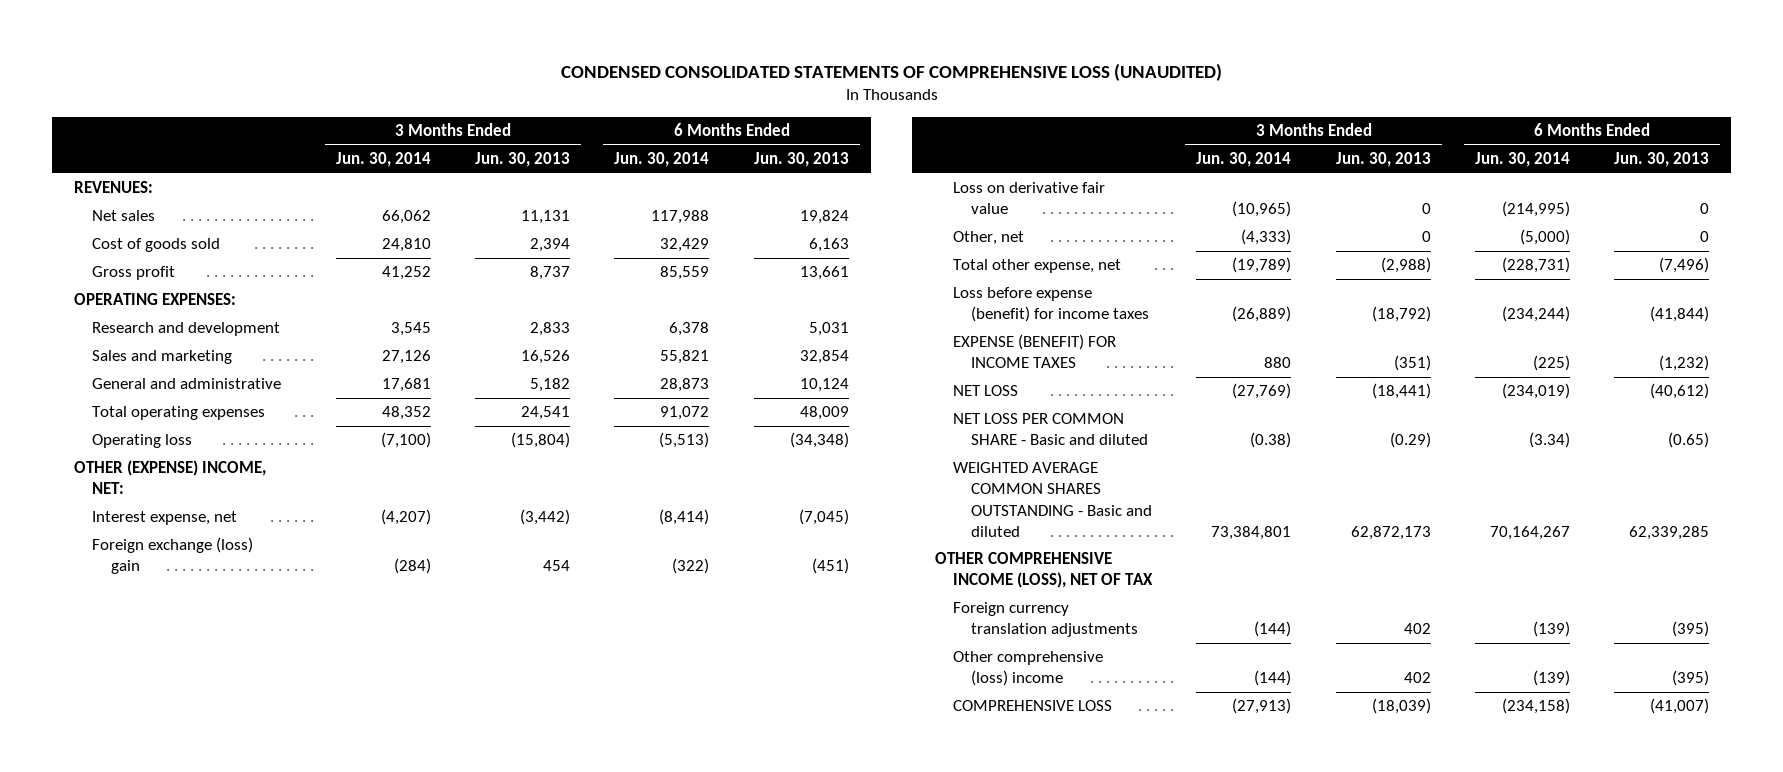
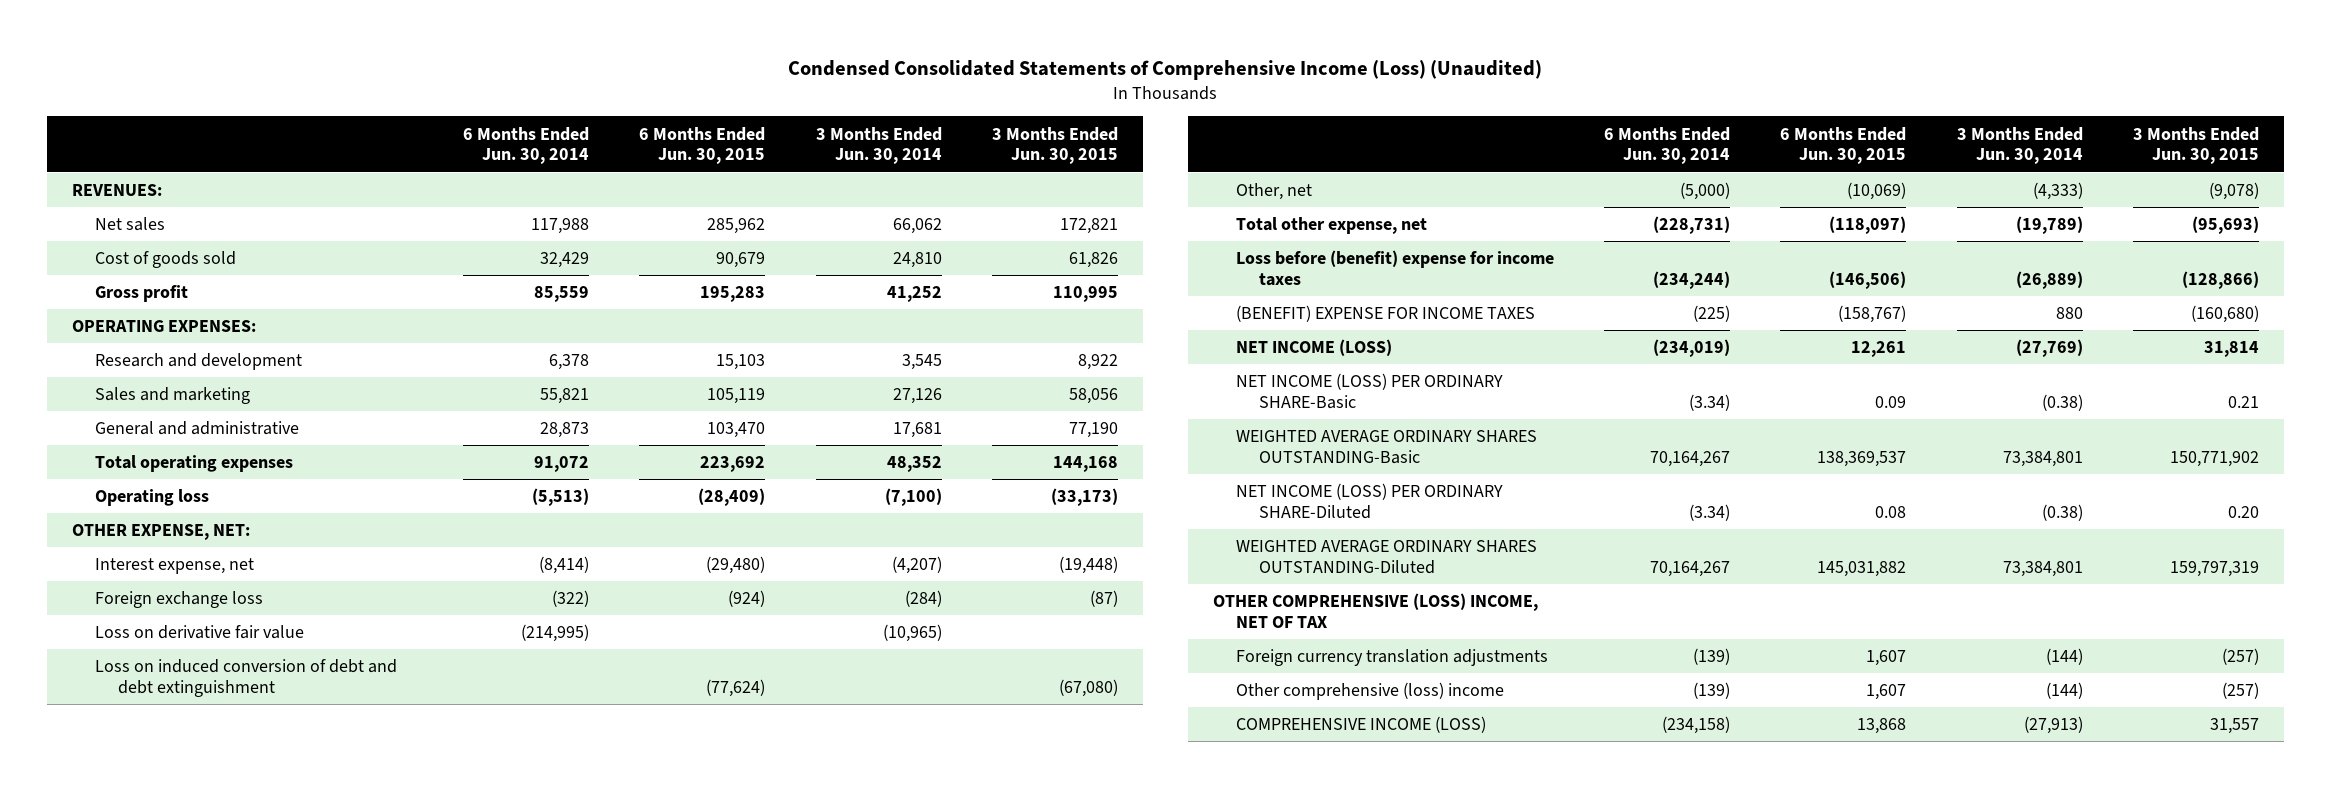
- CONDENSED CONSOLIDATED STATEMENTS OF COMPREHENSIVE LOSS (UNAUDITED)
+ Condensed Consolidated Statements of Comprehensive Income (Loss) (Unaudited)
- | 3 Months Ended Jun. 30, 2014 | 3 Months Ended Jun. 30, 2013 | 6 Months Ended Jun. 30, 2014 | 6 Months Ended Jun. 30, 2013
+ | 6 Months Ended Jun. 30, 2014 | 6 Months Ended Jun. 30, 2015 | 3 Months Ended Jun. 30, 2014 | 3 Months Ended Jun. 30, 2015
- OTHER (EXPENSE) INCOME, NET:
+ OTHER EXPENSE, NET:
- Foreign exchange (loss) gain | (284) | 454 | (322) | (451)
+ Foreign exchange loss | (322) | (924) | (284) | (87)
+ Loss on induced conversion of debt and debt extinguishment | | (77,624) | | (67,080)
- Loss before expense (benefit) for income taxes | (26,889) | (18,792) | (234,244) | (41,844)
- EXPENSE (BENEFIT) FOR INCOME TAXES | 880 | (351) | (225) | (1,232)
- NET LOSS | (27,769) | (18,441) | (234,019) | (40,612)
- NET LOSS PER COMMON SHARE - Basic and diluted | (0.38) | (0.29) | (3.34) | (0.65)
- WEIGHTED AVERAGE COMMON SHARES OUTSTANDING - Basic and diluted | 73,384,801 | 62,872,173 | 70,164,267 | 62,339,285
- OTHER COMPREHENSIVE INCOME (LOSS), NET OF TAX
+ Loss before (benefit) expense for income taxes | (234,244) | (146,506) | (26,889) | (128,866)
+ (BENEFIT) EXPENSE FOR INCOME TAXES | (225) | (158,767) | 880 | (160,680)
+ NET INCOME (LOSS) | (234,019) | 12,261 | (27,769) | 31,814
+ NET INCOME (LOSS) PER ORDINARY SHARE-Basic | (3.34) | 0.09 | (0.38) | 0.21
+ WEIGHTED AVERAGE ORDINARY SHARES OUTSTANDING-Basic | 70,164,267 | 138,369,537 | 73,384,801 | 150,771,902
+ NET INCOME (LOSS) PER ORDINARY SHARE-Diluted | (3.34) | 0.08 | (0.38) | 0.20
+ WEIGHTED AVERAGE ORDINARY SHARES OUTSTANDING-Diluted | 70,164,267 | 145,031,882 | 73,384,801 | 159,797,319
+ OTHER COMPREHENSIVE (LOSS) INCOME, NET OF TAX
- COMPREHENSIVE LOSS | (27,913) | (18,039) | (234,158) | (41,007)
+ COMPREHENSIVE INCOME (LOSS) | (234,158) | 13,868 | (27,913) | 31,557

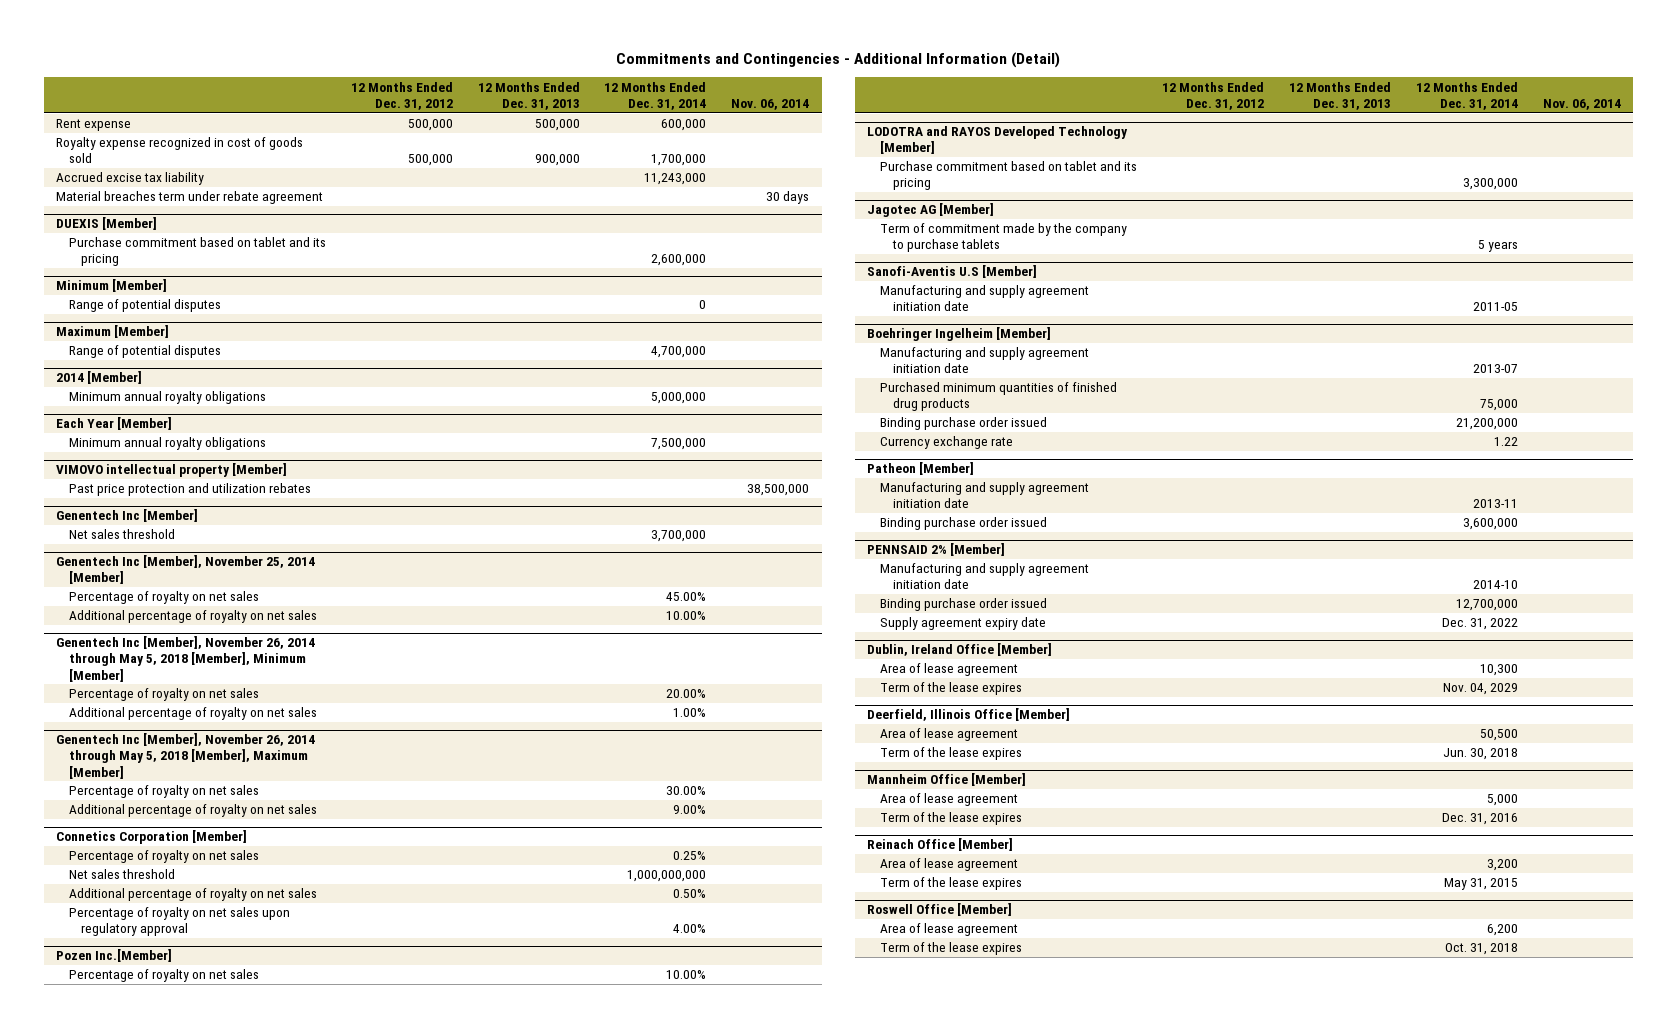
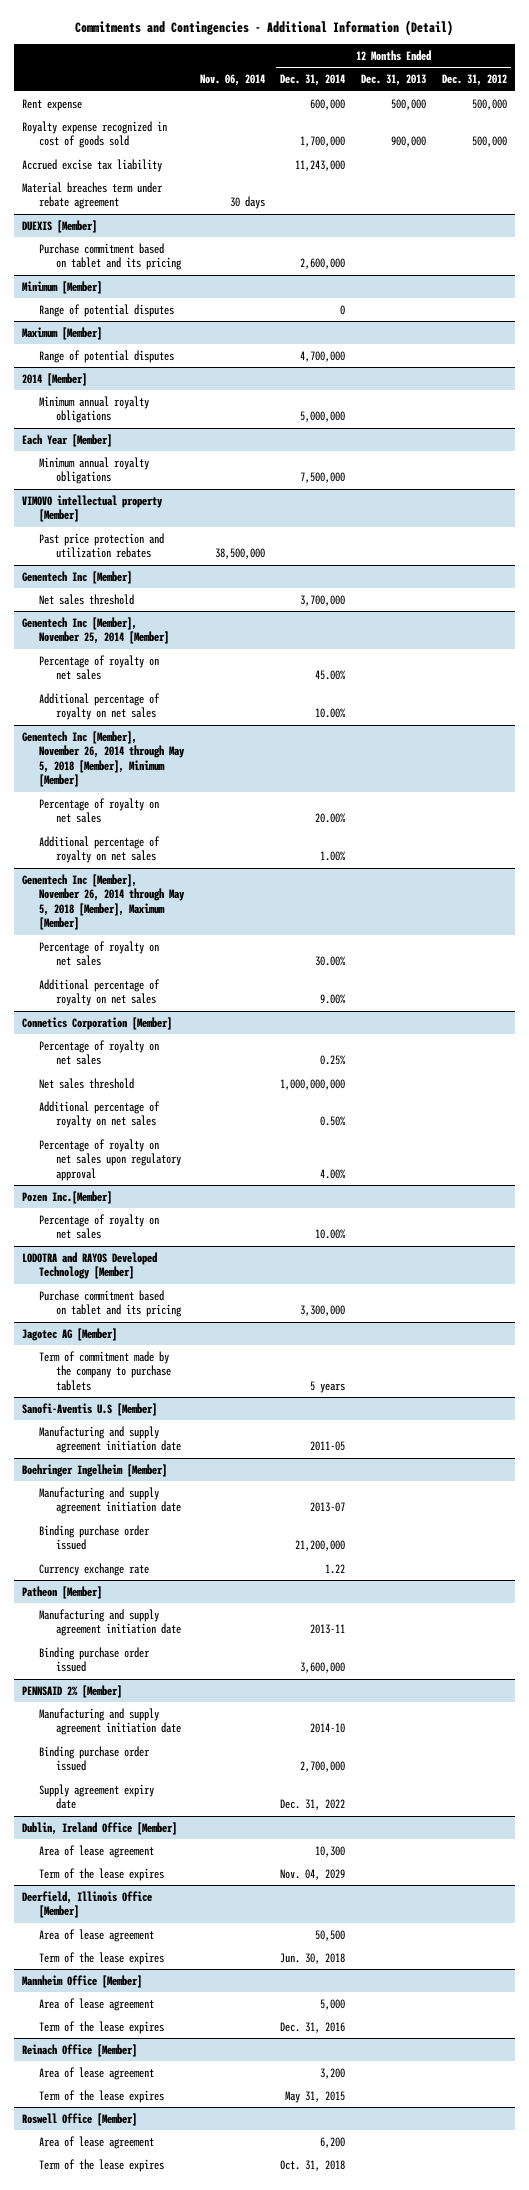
- | 12 Months Ended Dec. 31, 2012 | 12 Months Ended Dec. 31, 2013 | 12 Months Ended Dec. 31, 2014 | Nov. 06, 2014
+ | Nov. 06, 2014 | 12 Months Ended Dec. 31, 2014 | 12 Months Ended Dec. 31, 2013 | 12 Months Ended Dec. 31, 2012
@ Boehringer Ingelheim [Member]
- Purchased minimum quantities of finished drug products | | | 75,000 |
@ PENNSAID 2% [Member]
- Binding purchase order issued | | | 12,700,000 |
+ Binding purchase order issued | | 2,700,000 | |

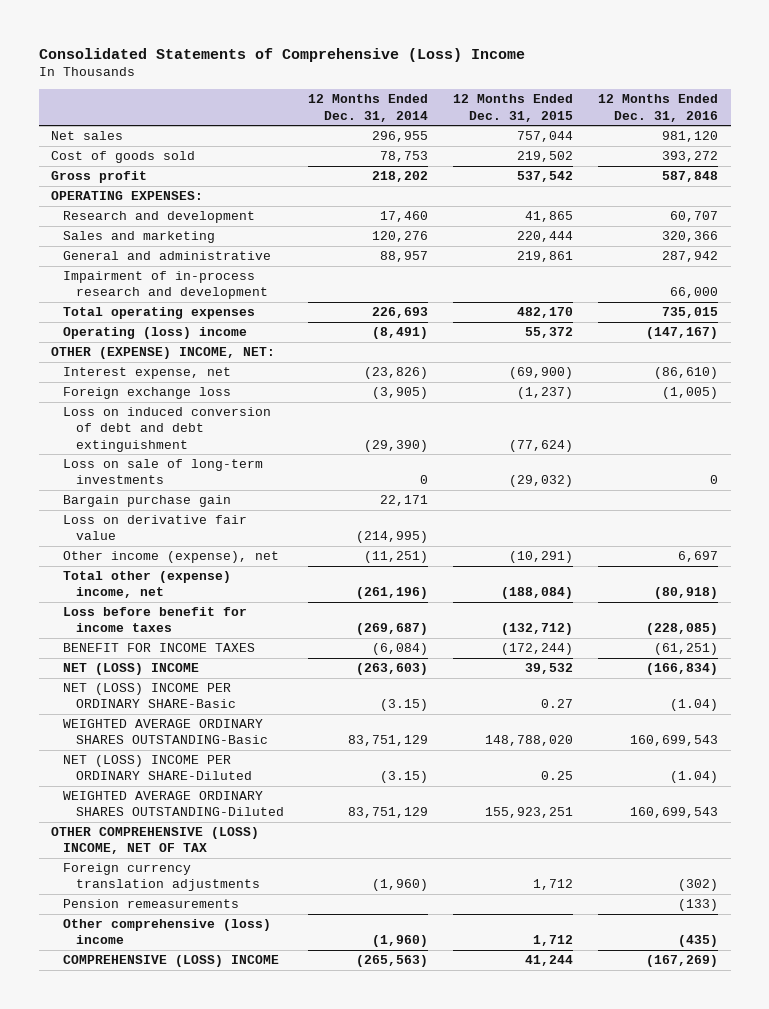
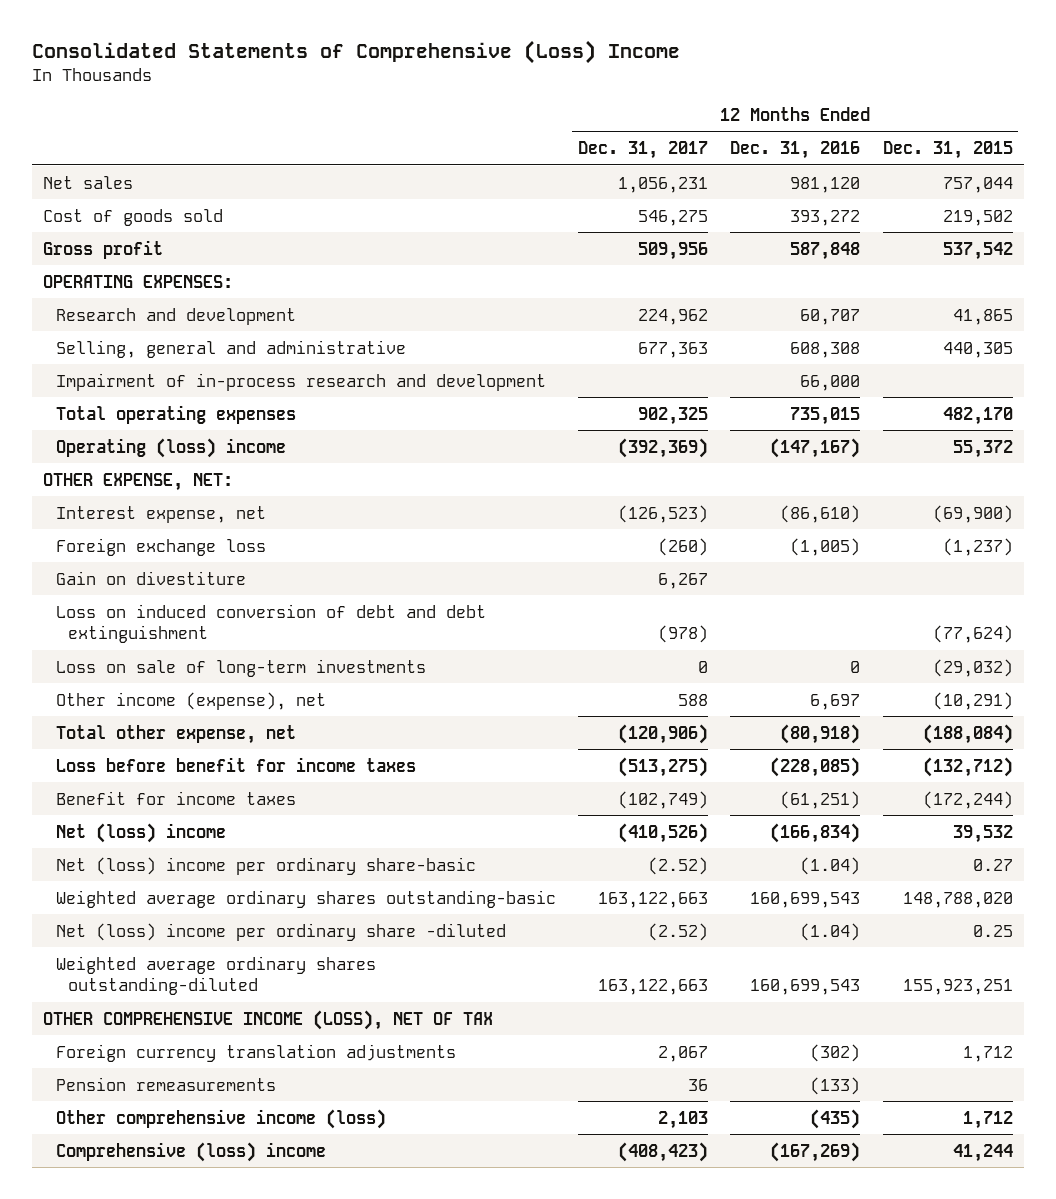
- | 12 Months Ended Dec. 31, 2014 | 12 Months Ended Dec. 31, 2015 | 12 Months Ended Dec. 31, 2016
+ | 12 Months Ended Dec. 31, 2017 | 12 Months Ended Dec. 31, 2016 | 12 Months Ended Dec. 31, 2015
- Sales and marketing | 120,276 | 220,444 | 320,366
- General and administrative | 88,957 | 219,861 | 287,942
+ Selling, general and administrative | 677,363 | 608,308 | 440,305
- OTHER (EXPENSE) INCOME, NET:
+ OTHER EXPENSE, NET:
+ Gain on divestiture | 6,267 | |
- Bargain purchase gain | 22,171 | |
- Loss on derivative fair value | (214,995) | |
- Total other (expense) income, net | (261,196) | (188,084) | (80,918)
+ Total other expense, net | (120,906) | (80,918) | (188,084)
- BENEFIT FOR INCOME TAXES | (6,084) | (172,244) | (61,251)
- NET (LOSS) INCOME | (263,603) | 39,532 | (166,834)
- NET (LOSS) INCOME PER ORDINARY SHARE-Basic | (3.15) | 0.27 | (1.04)
- WEIGHTED AVERAGE ORDINARY SHARES OUTSTANDING-Basic | 83,751,129 | 148,788,020 | 160,699,543
- NET (LOSS) INCOME PER ORDINARY SHARE-Diluted | (3.15) | 0.25 | (1.04)
- WEIGHTED AVERAGE ORDINARY SHARES OUTSTANDING-Diluted | 83,751,129 | 155,923,251 | 160,699,543
- OTHER COMPREHENSIVE (LOSS) INCOME, NET OF TAX
+ Benefit for income taxes | (102,749) | (61,251) | (172,244)
+ Net (loss) income | (410,526) | (166,834) | 39,532
+ Net (loss) income per ordinary share-basic | (2.52) | (1.04) | 0.27
+ Weighted average ordinary shares outstanding-basic | 163,122,663 | 160,699,543 | 148,788,020
+ Net (loss) income per ordinary share -diluted | (2.52) | (1.04) | 0.25
+ Weighted average ordinary shares outstanding-diluted | 163,122,663 | 160,699,543 | 155,923,251
+ OTHER COMPREHENSIVE INCOME (LOSS), NET OF TAX
- Other comprehensive (loss) income | (1,960) | 1,712 | (435)
- COMPREHENSIVE (LOSS) INCOME | (265,563) | 41,244 | (167,269)
+ Other comprehensive income (loss) | 2,103 | (435) | 1,712
+ Comprehensive (loss) income | (408,423) | (167,269) | 41,244

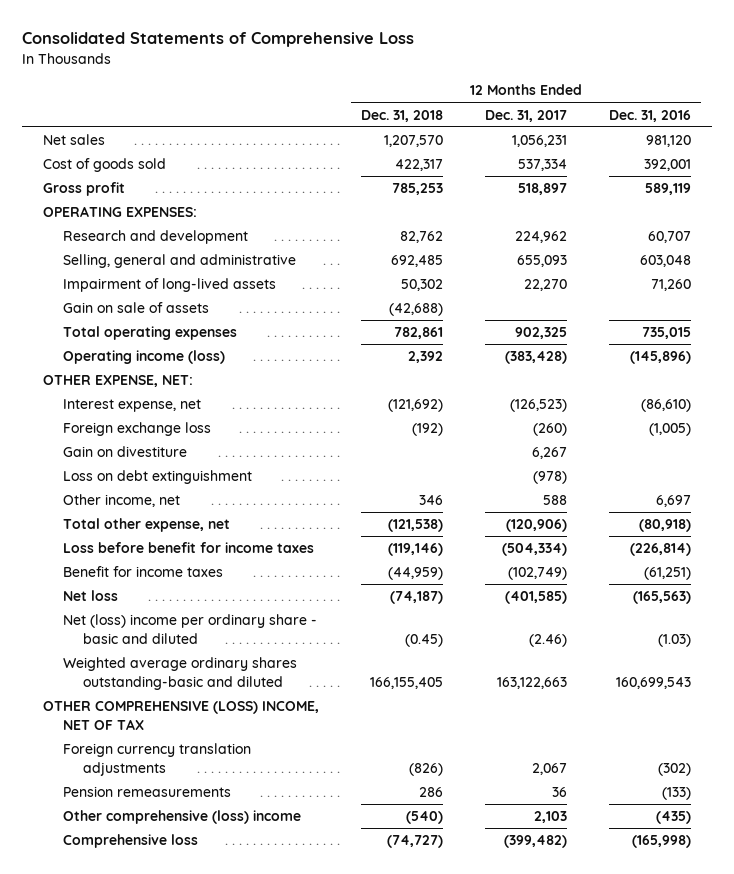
- Consolidated Statements of Comprehensive (Loss) Income
+ Consolidated Statements of Comprehensive Loss
- | 12 Months Ended Dec. 31, 2017 | 12 Months Ended Dec. 31, 2016 | 12 Months Ended Dec. 31, 2015
+ | 12 Months Ended Dec. 31, 2018 | 12 Months Ended Dec. 31, 2017 | 12 Months Ended Dec. 31, 2016
- Cost of goods sold | 546,275 | 393,272 | 219,502
- Gross profit | 509,956 | 587,848 | 537,542
+ Cost of goods sold | 422,317 | 537,334 | 392,001
+ Gross profit | 785,253 | 518,897 | 589,119
- Selling, general and administrative | 677,363 | 608,308 | 440,305
- Impairment of in-process research and development | | 66,000 |
+ Selling, general and administrative | 692,485 | 655,093 | 603,048
+ Impairment of long-lived assets | 50,302 | 22,270 | 71,260
+ Gain on sale of assets | (42,688) | |
- Operating (loss) income | (392,369) | (147,167) | 55,372
+ Operating income (loss) | 2,392 | (383,428) | (145,896)
- Loss on induced conversion of debt and debt extinguishment | (978) | | (77,624)
- Loss on sale of long-term investments | 0 | 0 | (29,032)
- Other income (expense), net | 588 | 6,697 | (10,291)
+ Loss on debt extinguishment | | (978) |
+ Other income, net | 346 | 588 | 6,697
- Loss before benefit for income taxes | (513,275) | (228,085) | (132,712)
+ Loss before benefit for income taxes | (119,146) | (504,334) | (226,814)
- Net (loss) income | (410,526) | (166,834) | 39,532
- Net (loss) income per ordinary share-basic | (2.52) | (1.04) | 0.27
- Weighted average ordinary shares outstanding-basic | 163,122,663 | 160,699,543 | 148,788,020
- Net (loss) income per ordinary share -diluted | (2.52) | (1.04) | 0.25
- Weighted average ordinary shares outstanding-diluted | 163,122,663 | 160,699,543 | 155,923,251
- OTHER COMPREHENSIVE INCOME (LOSS), NET OF TAX
+ Net loss | (74,187) | (401,585) | (165,563)
+ Net (loss) income per ordinary share - basic and diluted | (0.45) | (2.46) | (1.03)
+ Weighted average ordinary shares outstanding-basic and diluted | 166,155,405 | 163,122,663 | 160,699,543
+ OTHER COMPREHENSIVE (LOSS) INCOME, NET OF TAX
- Other comprehensive income (loss) | 2,103 | (435) | 1,712
- Comprehensive (loss) income | (408,423) | (167,269) | 41,244
+ Other comprehensive (loss) income | (540) | 2,103 | (435)
+ Comprehensive loss | (74,727) | (399,482) | (165,998)

